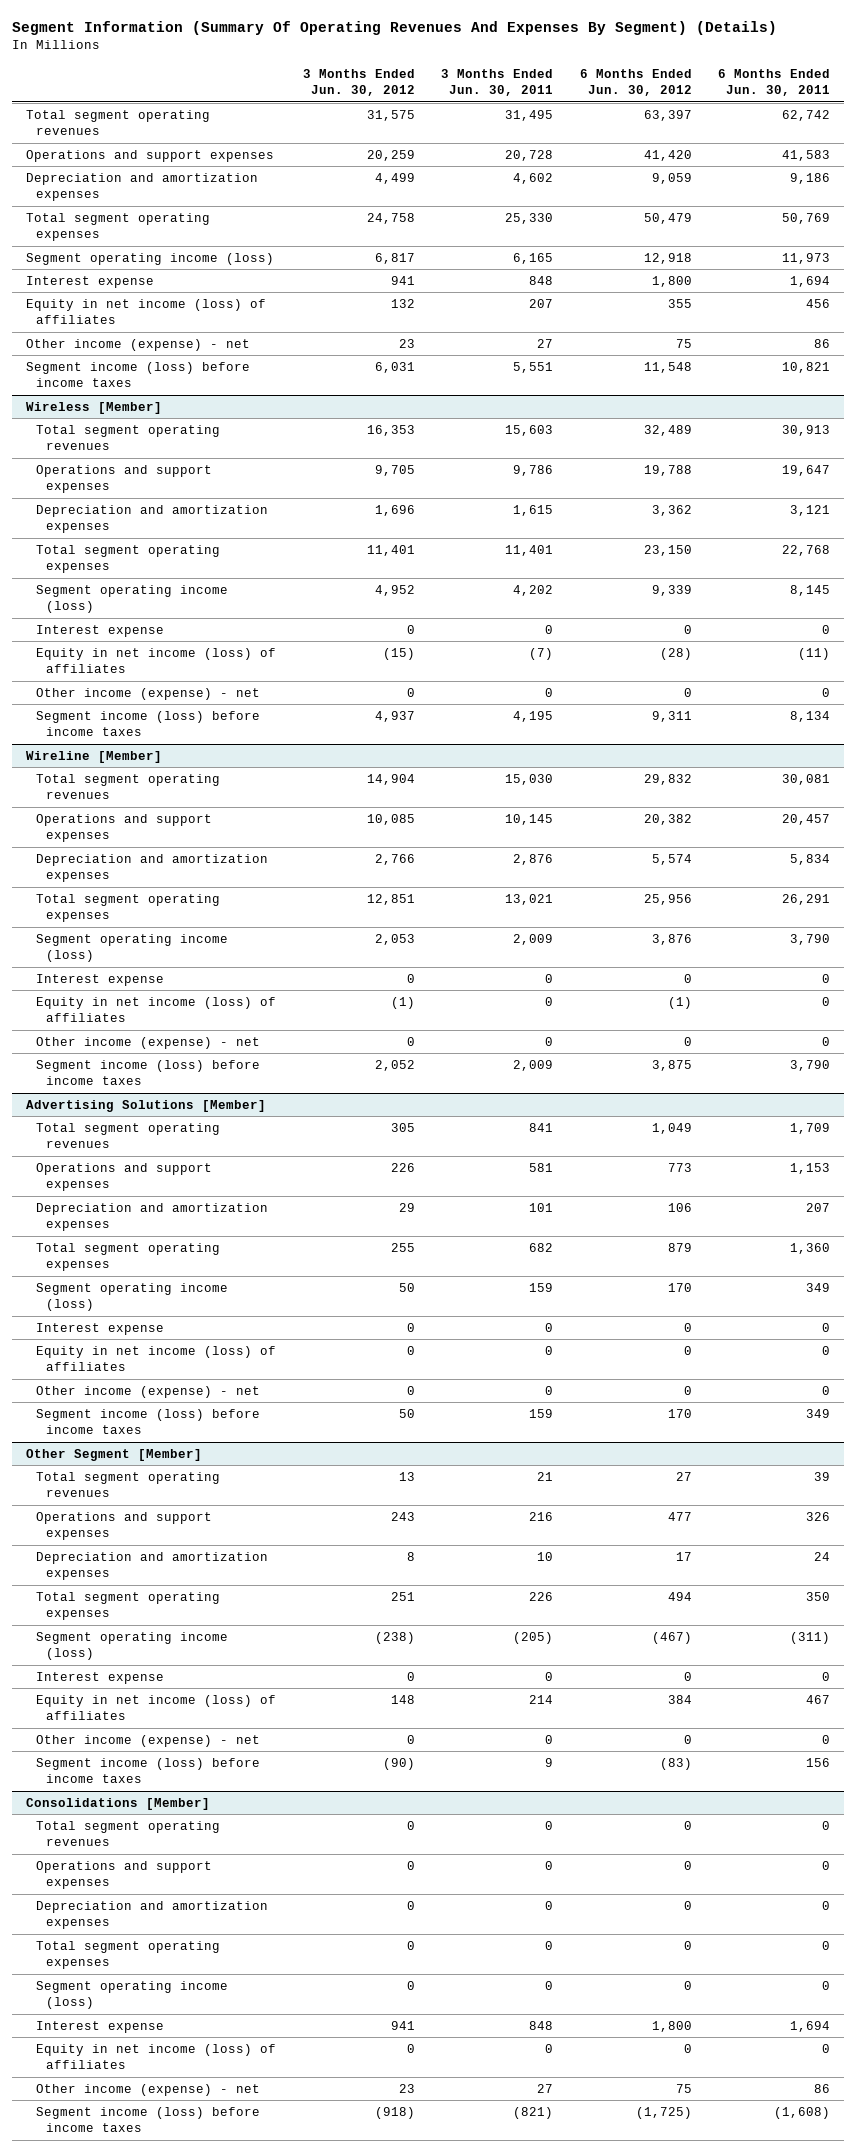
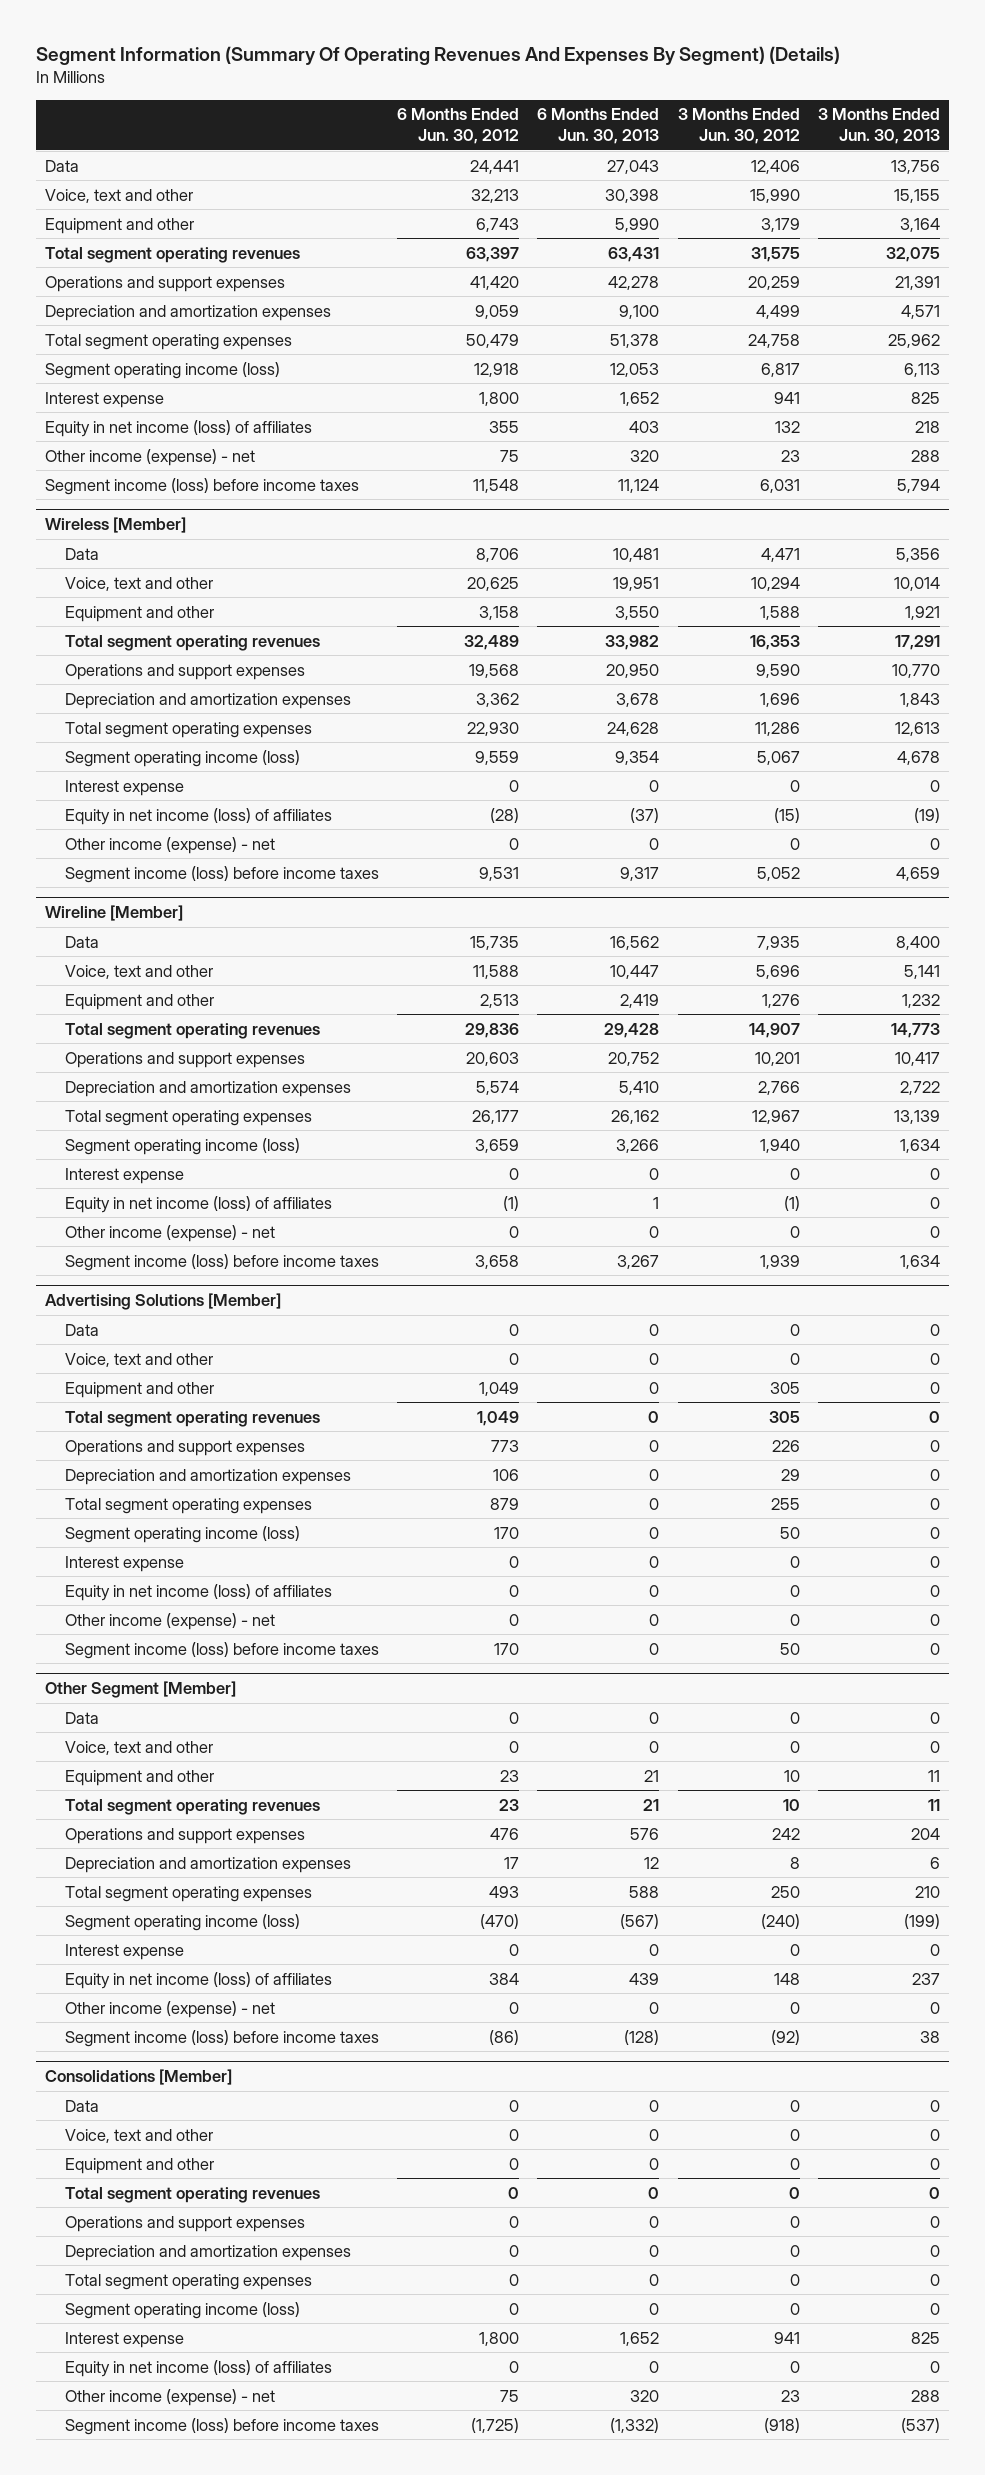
- | 3 Months Ended Jun. 30, 2012 | 3 Months Ended Jun. 30, 2011 | 6 Months Ended Jun. 30, 2012 | 6 Months Ended Jun. 30, 2011
+ | 6 Months Ended Jun. 30, 2012 | 6 Months Ended Jun. 30, 2013 | 3 Months Ended Jun. 30, 2012 | 3 Months Ended Jun. 30, 2013
+ Data | 24,441 | 27,043 | 12,406 | 13,756
+ Voice, text and other | 32,213 | 30,398 | 15,990 | 15,155
+ Equipment and other | 6,743 | 5,990 | 3,179 | 3,164
@ Wireless [Member]
+ Data | 8,706 | 10,481 | 4,471 | 5,356
+ Voice, text and other | 20,625 | 19,951 | 10,294 | 10,014
+ Equipment and other | 3,158 | 3,550 | 1,588 | 1,921
- Operations and support expenses | 9,705 | 9,786 | 19,788 | 19,647
+ Operations and support expenses | 19,568 | 20,950 | 9,590 | 10,770
- Total segment operating expenses | 11,401 | 11,401 | 23,150 | 22,768
- Segment operating income (loss) | 4,952 | 4,202 | 9,339 | 8,145
+ Total segment operating expenses | 22,930 | 24,628 | 11,286 | 12,613
+ Segment operating income (loss) | 9,559 | 9,354 | 5,067 | 4,678
- Segment income (loss) before income taxes | 4,937 | 4,195 | 9,311 | 8,134
+ Segment income (loss) before income taxes | 9,531 | 9,317 | 5,052 | 4,659
@ Wireline [Member]
- Total segment operating revenues | 14,904 | 15,030 | 29,832 | 30,081
- Operations and support expenses | 10,085 | 10,145 | 20,382 | 20,457
+ Data | 15,735 | 16,562 | 7,935 | 8,400
+ Voice, text and other | 11,588 | 10,447 | 5,696 | 5,141
+ Equipment and other | 2,513 | 2,419 | 1,276 | 1,232
+ Total segment operating revenues | 29,836 | 29,428 | 14,907 | 14,773
+ Operations and support expenses | 20,603 | 20,752 | 10,201 | 10,417
- Total segment operating expenses | 12,851 | 13,021 | 25,956 | 26,291
- Segment operating income (loss) | 2,053 | 2,009 | 3,876 | 3,790
+ Total segment operating expenses | 26,177 | 26,162 | 12,967 | 13,139
+ Segment operating income (loss) | 3,659 | 3,266 | 1,940 | 1,634
- Segment income (loss) before income taxes | 2,052 | 2,009 | 3,875 | 3,790
+ Segment income (loss) before income taxes | 3,658 | 3,267 | 1,939 | 1,634
@ Advertising Solutions [Member]
+ Data | 0 | 0 | 0 | 0
+ Voice, text and other | 0 | 0 | 0 | 0
+ Equipment and other | 1,049 | 0 | 305 | 0
@ Other Segment [Member]
- Total segment operating revenues | 13 | 21 | 27 | 39
- Operations and support expenses | 243 | 216 | 477 | 326
+ Data | 0 | 0 | 0 | 0
+ Voice, text and other | 0 | 0 | 0 | 0
+ Equipment and other | 23 | 21 | 10 | 11
+ Total segment operating revenues | 23 | 21 | 10 | 11
+ Operations and support expenses | 476 | 576 | 242 | 204
- Total segment operating expenses | 251 | 226 | 494 | 350
- Segment operating income (loss) | (238) | (205) | (467) | (311)
+ Total segment operating expenses | 493 | 588 | 250 | 210
+ Segment operating income (loss) | (470) | (567) | (240) | (199)
- Segment income (loss) before income taxes | (90) | 9 | (83) | 156
+ Segment income (loss) before income taxes | (86) | (128) | (92) | 38
@ Consolidations [Member]
+ Data | 0 | 0 | 0 | 0
+ Voice, text and other | 0 | 0 | 0 | 0
+ Equipment and other | 0 | 0 | 0 | 0

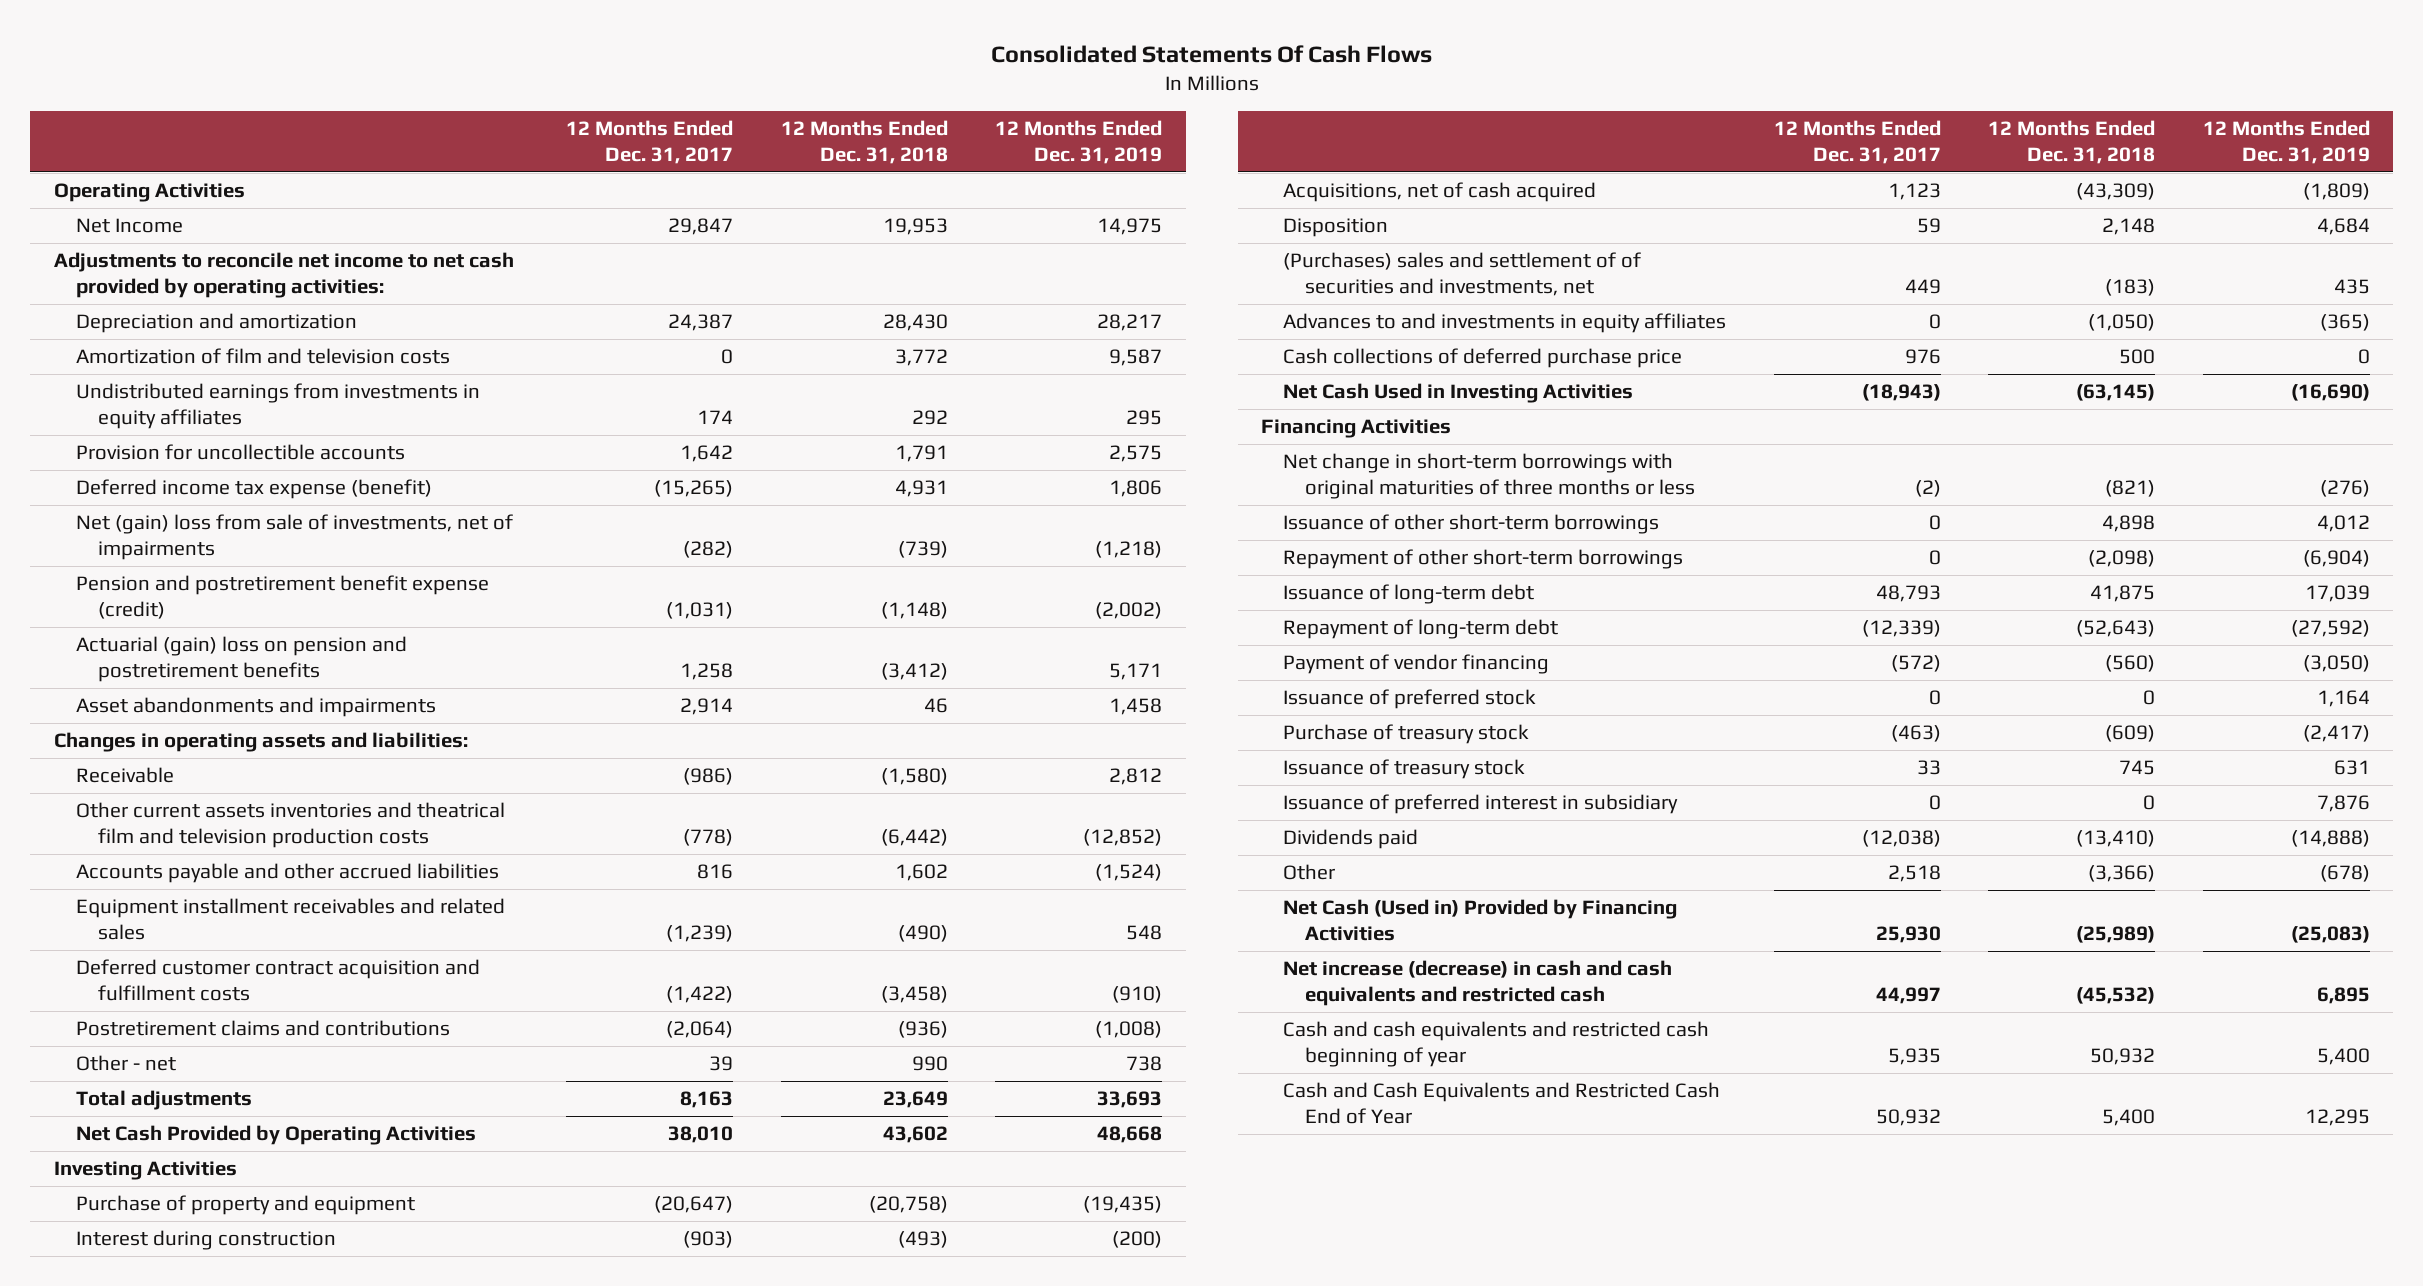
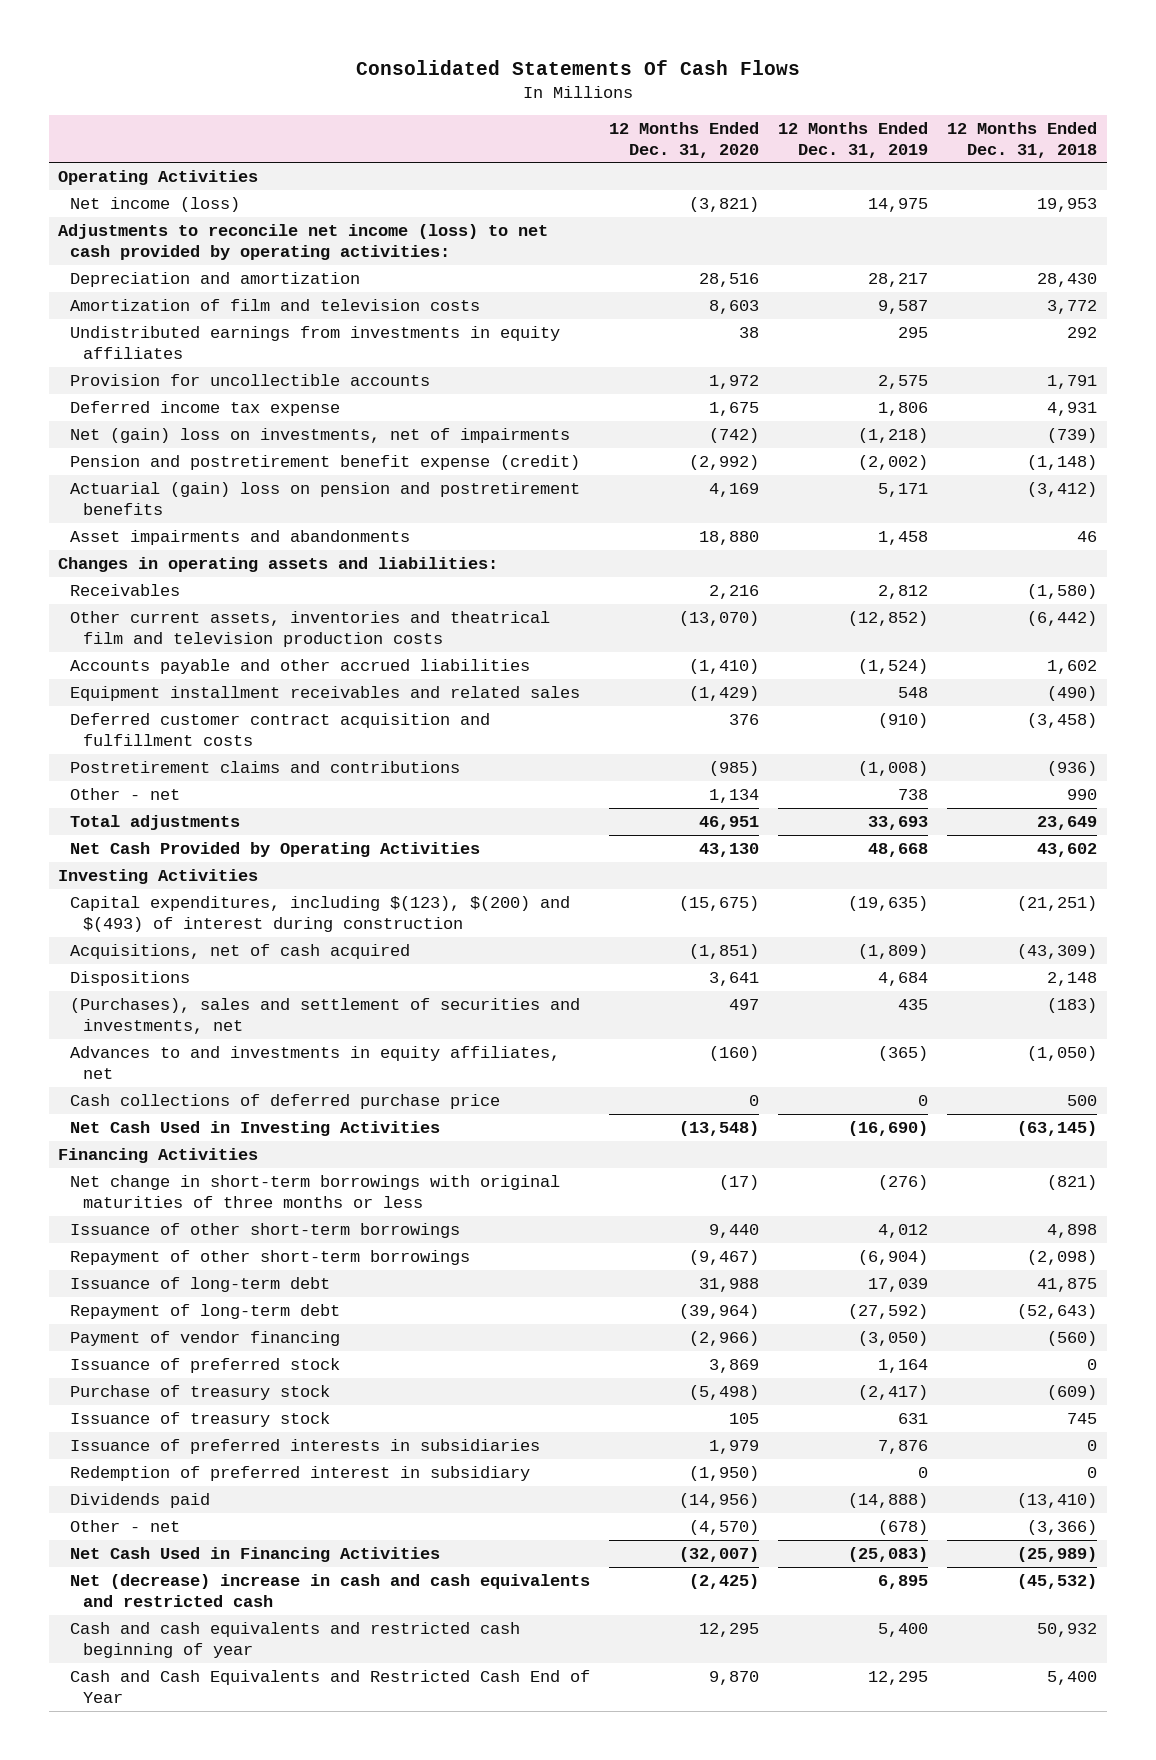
- | 12 Months Ended Dec. 31, 2017 | 12 Months Ended Dec. 31, 2018 | 12 Months Ended Dec. 31, 2019
+ | 12 Months Ended Dec. 31, 2020 | 12 Months Ended Dec. 31, 2019 | 12 Months Ended Dec. 31, 2018
- Net Income | 29,847 | 19,953 | 14,975
- Adjustments to reconcile net income to net cash provided by operating activities:
+ Net income (loss) | (3,821) | 14,975 | 19,953
+ Adjustments to reconcile net income (loss) to net cash provided by operating activities:
- Deferred income tax expense (benefit) | (15,265) | 4,931 | 1,806
- Net (gain) loss from sale of investments, net of impairments | (282) | (739) | (1,218)
+ Deferred income tax expense | 1,675 | 1,806 | 4,931
+ Net (gain) loss on investments, net of impairments | (742) | (1,218) | (739)
- Asset abandonments and impairments | 2,914 | 46 | 1,458
+ Asset impairments and abandonments | 18,880 | 1,458 | 46
- Receivable | (986) | (1,580) | 2,812
- Other current assets inventories and theatrical film and television production costs | (778) | (6,442) | (12,852)
+ Receivables | 2,216 | 2,812 | (1,580)
+ Other current assets, inventories and theatrical film and television production costs | (13,070) | (12,852) | (6,442)
- Purchase of property and equipment | (20,647) | (20,758) | (19,435)
- Interest during construction | (903) | (493) | (200)
+ Capital expenditures, including $(123), $(200) and $(493) of interest during construction | (15,675) | (19,635) | (21,251)
- Disposition | 59 | 2,148 | 4,684
- (Purchases) sales and settlement of of securities and investments, net | 449 | (183) | 435
- Advances to and investments in equity affiliates | 0 | (1,050) | (365)
+ Dispositions | 3,641 | 4,684 | 2,148
+ (Purchases), sales and settlement of securities and investments, net | 497 | 435 | (183)
+ Advances to and investments in equity affiliates, net | (160) | (365) | (1,050)
- Issuance of preferred interest in subsidiary | 0 | 0 | 7,876
+ Issuance of preferred interests in subsidiaries | 1,979 | 7,876 | 0
+ Redemption of preferred interest in subsidiary | (1,950) | 0 | 0
- Other | 2,518 | (3,366) | (678)
- Net Cash (Used in) Provided by Financing Activities | 25,930 | (25,989) | (25,083)
- Net increase (decrease) in cash and cash equivalents and restricted cash | 44,997 | (45,532) | 6,895
+ Other - net | (4,570) | (678) | (3,366)
+ Net Cash Used in Financing Activities | (32,007) | (25,083) | (25,989)
+ Net (decrease) increase in cash and cash equivalents and restricted cash | (2,425) | 6,895 | (45,532)

